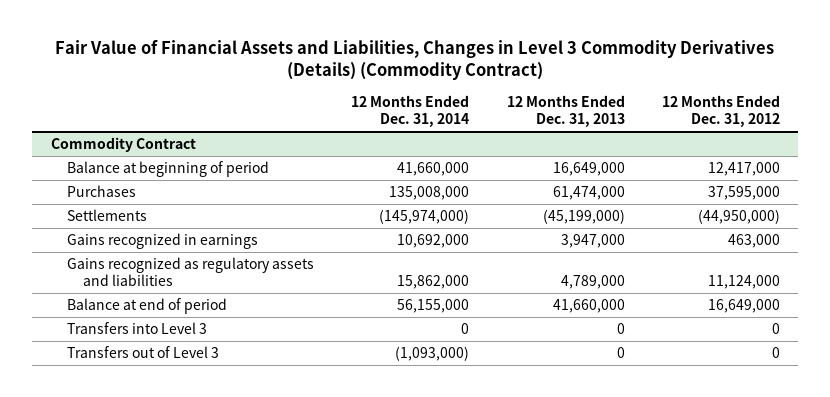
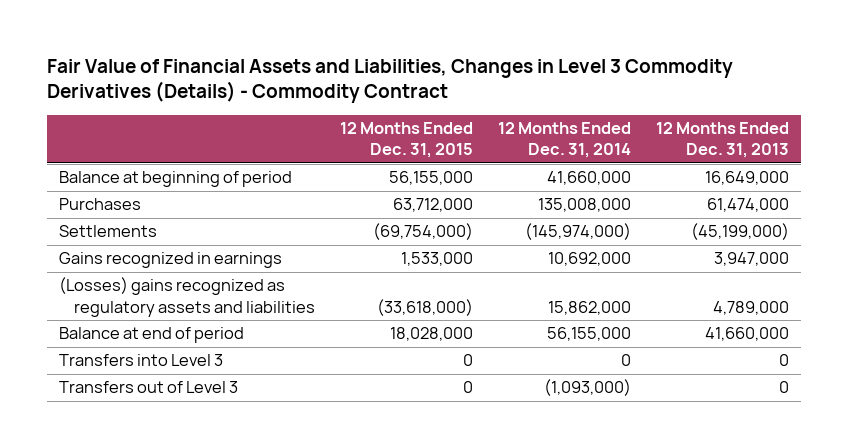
- Fair Value of Financial Assets and Liabilities, Changes in Level 3 Commodity Derivatives (Details) (Commodity Contract)
+ Fair Value of Financial Assets and Liabilities, Changes in Level 3 Commodity Derivatives (Details) - Commodity Contract
- | 12 Months Ended Dec. 31, 2014 | 12 Months Ended Dec. 31, 2013 | 12 Months Ended Dec. 31, 2012
+ | 12 Months Ended Dec. 31, 2015 | 12 Months Ended Dec. 31, 2014 | 12 Months Ended Dec. 31, 2013
- Commodity Contract
- Gains recognized as regulatory assets and liabilities | 15,862,000 | 4,789,000 | 11,124,000
+ (Losses) gains recognized as regulatory assets and liabilities | (33,618,000) | 15,862,000 | 4,789,000

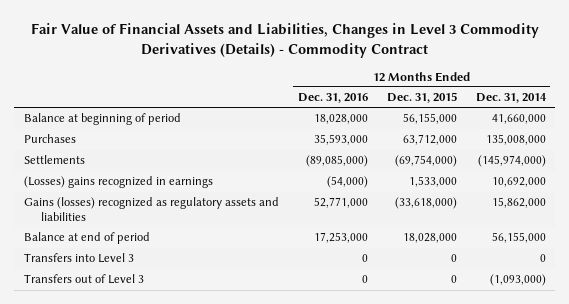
- | 12 Months Ended Dec. 31, 2015 | 12 Months Ended Dec. 31, 2014 | 12 Months Ended Dec. 31, 2013
+ | 12 Months Ended Dec. 31, 2016 | 12 Months Ended Dec. 31, 2015 | 12 Months Ended Dec. 31, 2014
- Gains recognized in earnings | 1,533,000 | 10,692,000 | 3,947,000
- (Losses) gains recognized as regulatory assets and liabilities | (33,618,000) | 15,862,000 | 4,789,000
+ (Losses) gains recognized in earnings | (54,000) | 1,533,000 | 10,692,000
+ Gains (losses) recognized as regulatory assets and liabilities | 52,771,000 | (33,618,000) | 15,862,000

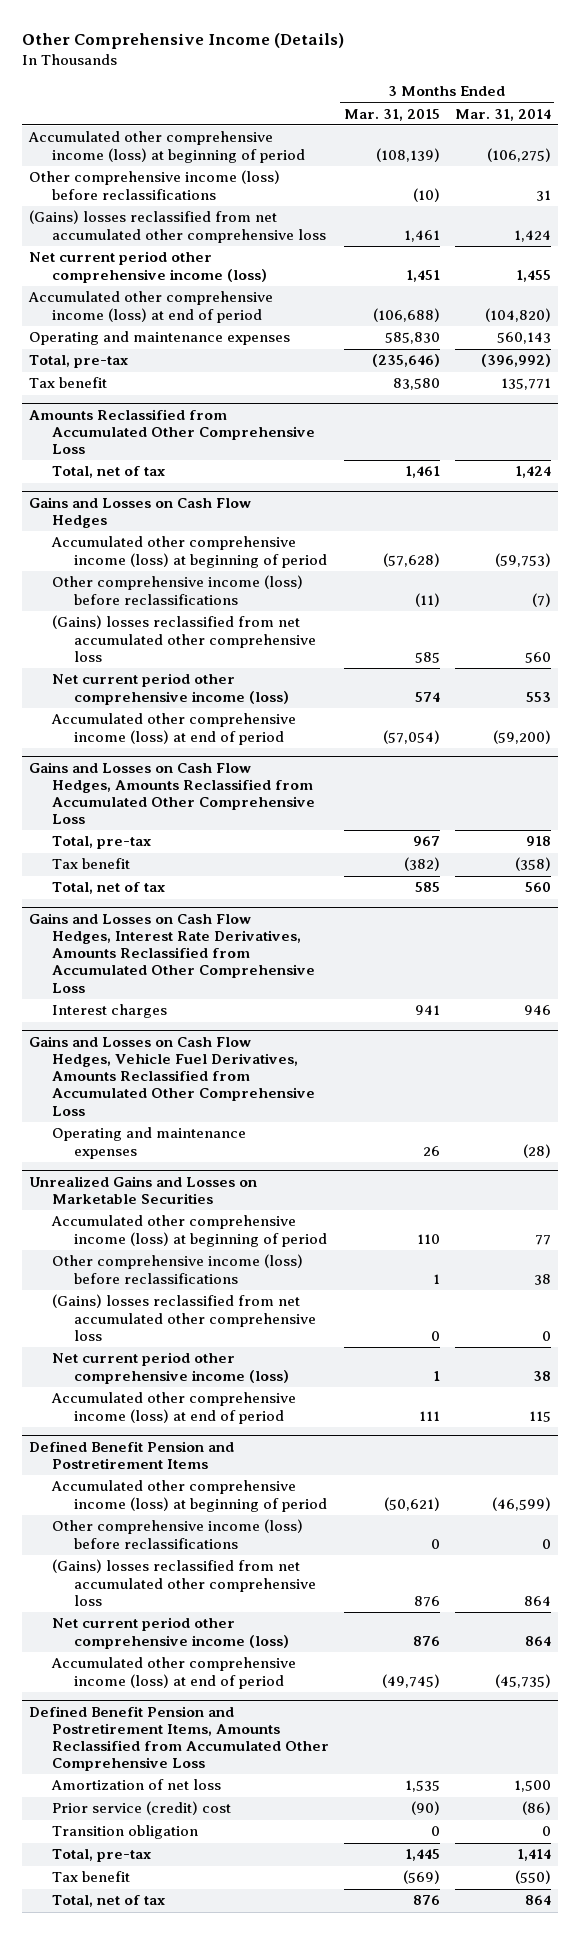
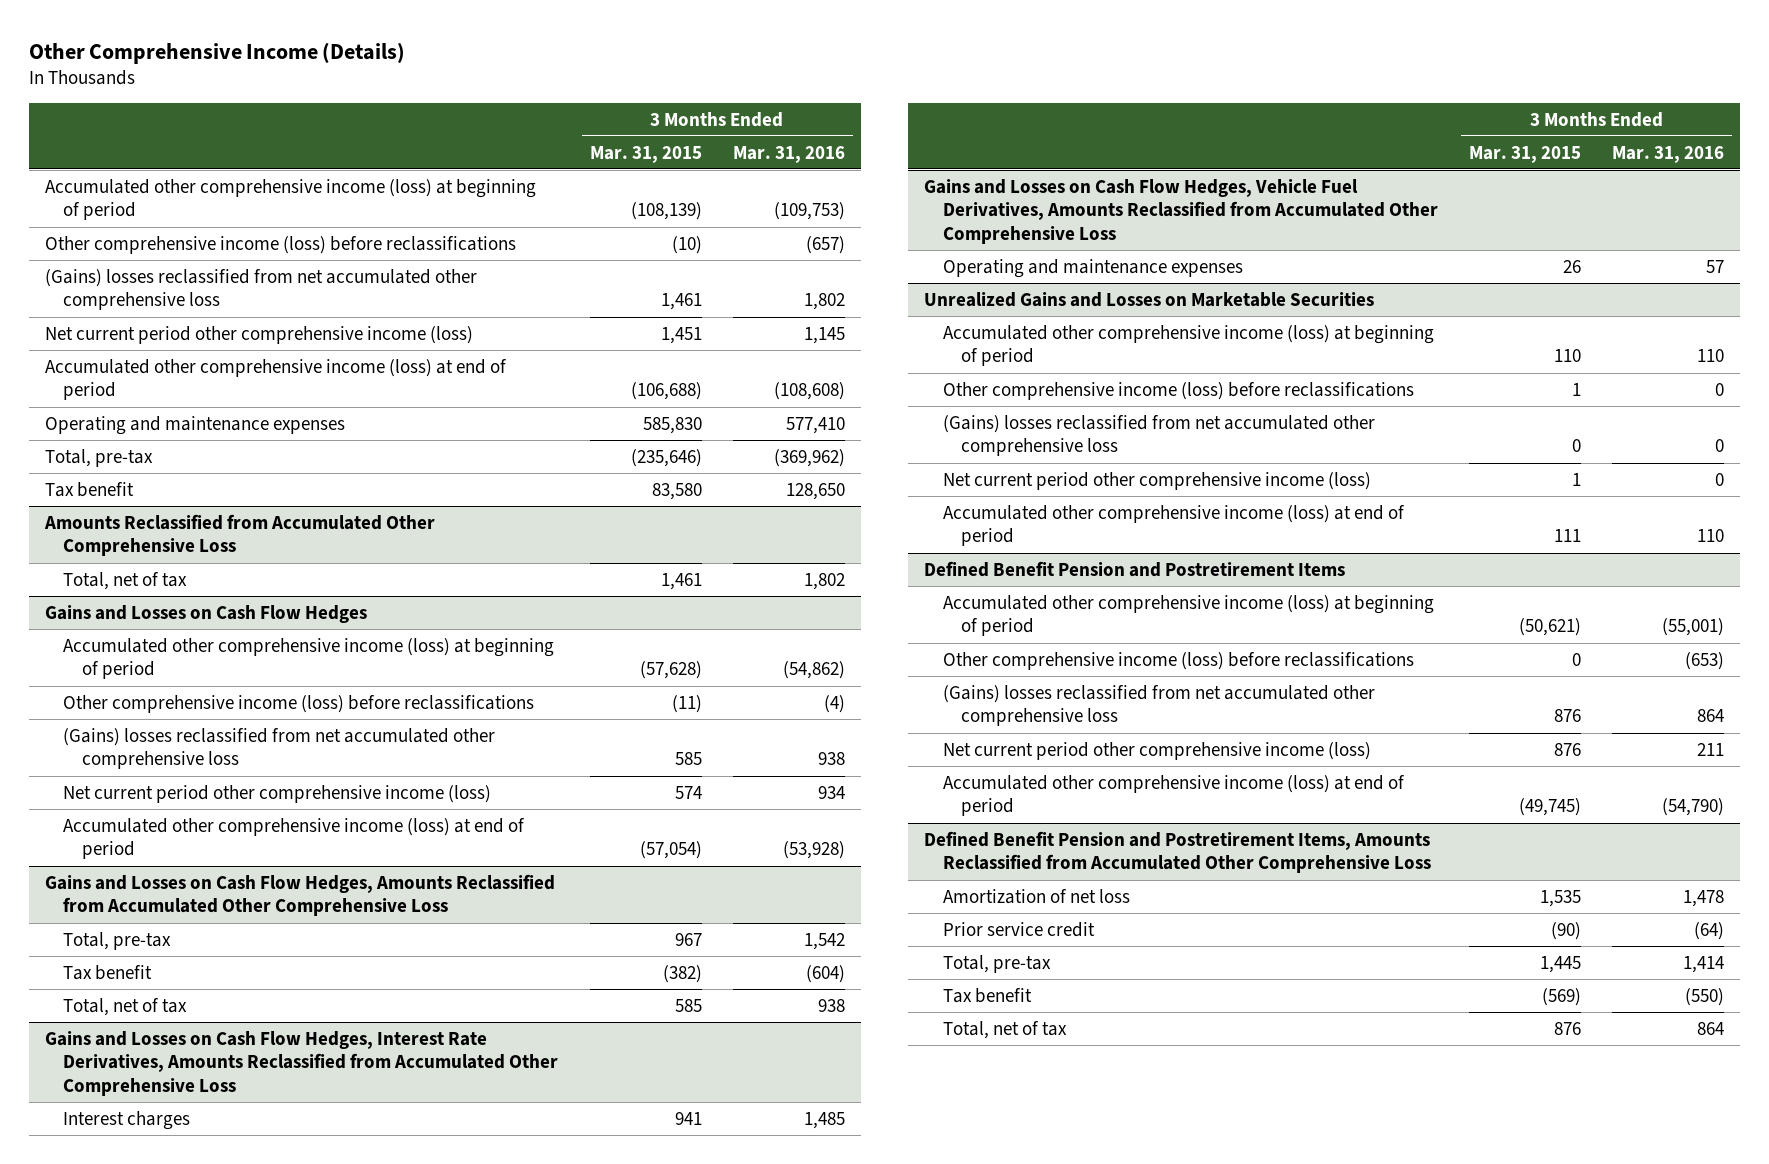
- | 3 Months Ended Mar. 31, 2015 | 3 Months Ended Mar. 31, 2014
+ | 3 Months Ended Mar. 31, 2015 | 3 Months Ended Mar. 31, 2016
@ Defined Benefit Pension and Postretirement Items, Amounts Reclassified from Accumulated Other Comprehensive Loss
- Prior service (credit) cost | (90) | (86)
- Transition obligation | 0 | 0
+ Prior service credit | (90) | (64)

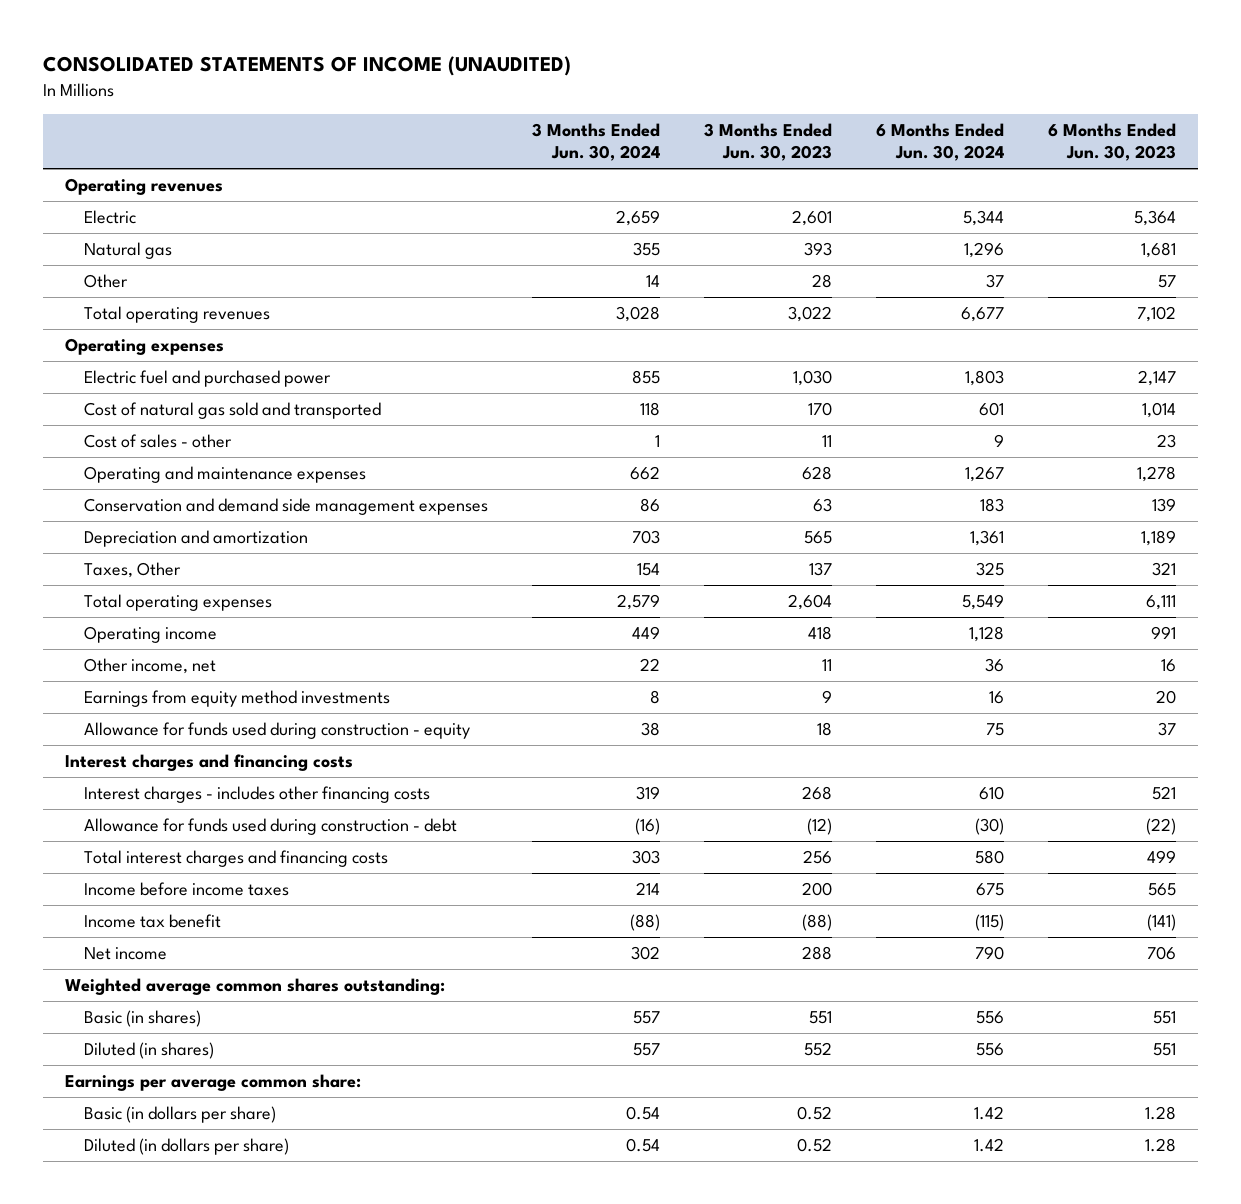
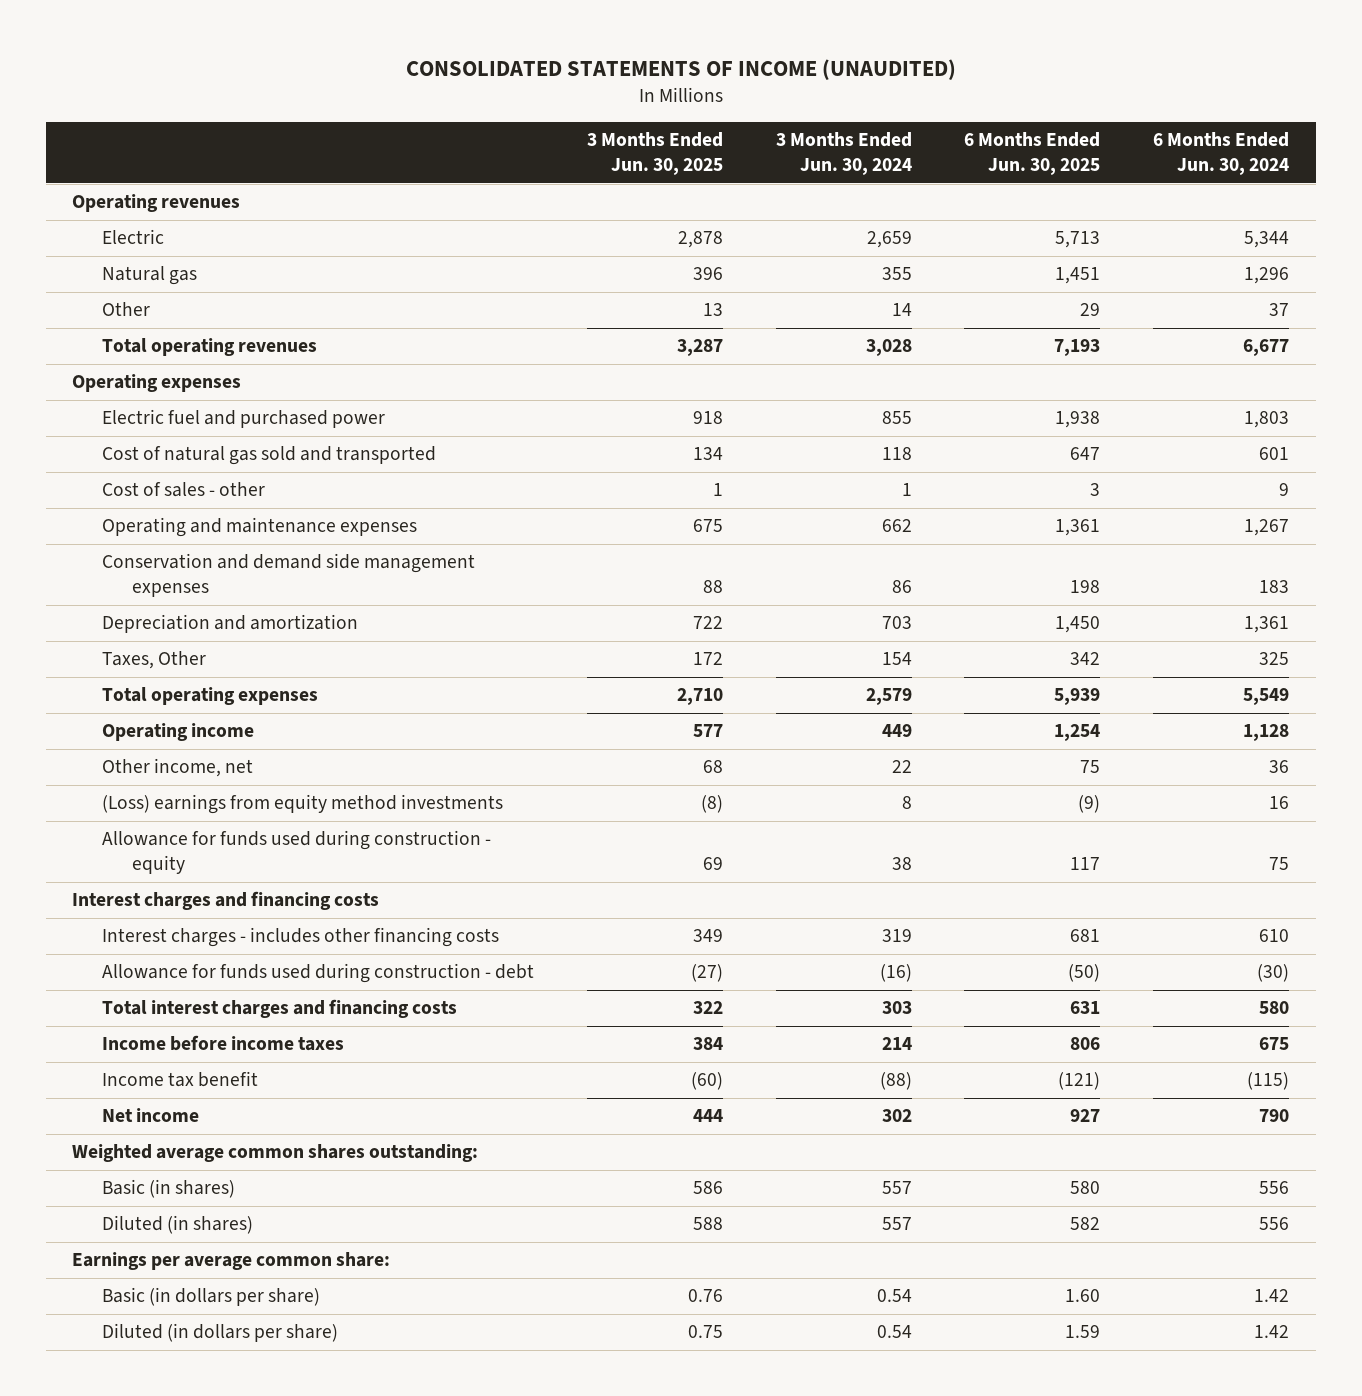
- | 3 Months Ended Jun. 30, 2024 | 3 Months Ended Jun. 30, 2023 | 6 Months Ended Jun. 30, 2024 | 6 Months Ended Jun. 30, 2023
+ | 3 Months Ended Jun. 30, 2025 | 3 Months Ended Jun. 30, 2024 | 6 Months Ended Jun. 30, 2025 | 6 Months Ended Jun. 30, 2024
- Earnings from equity method investments | 8 | 9 | 16 | 20
+ (Loss) earnings from equity method investments | (8) | 8 | (9) | 16

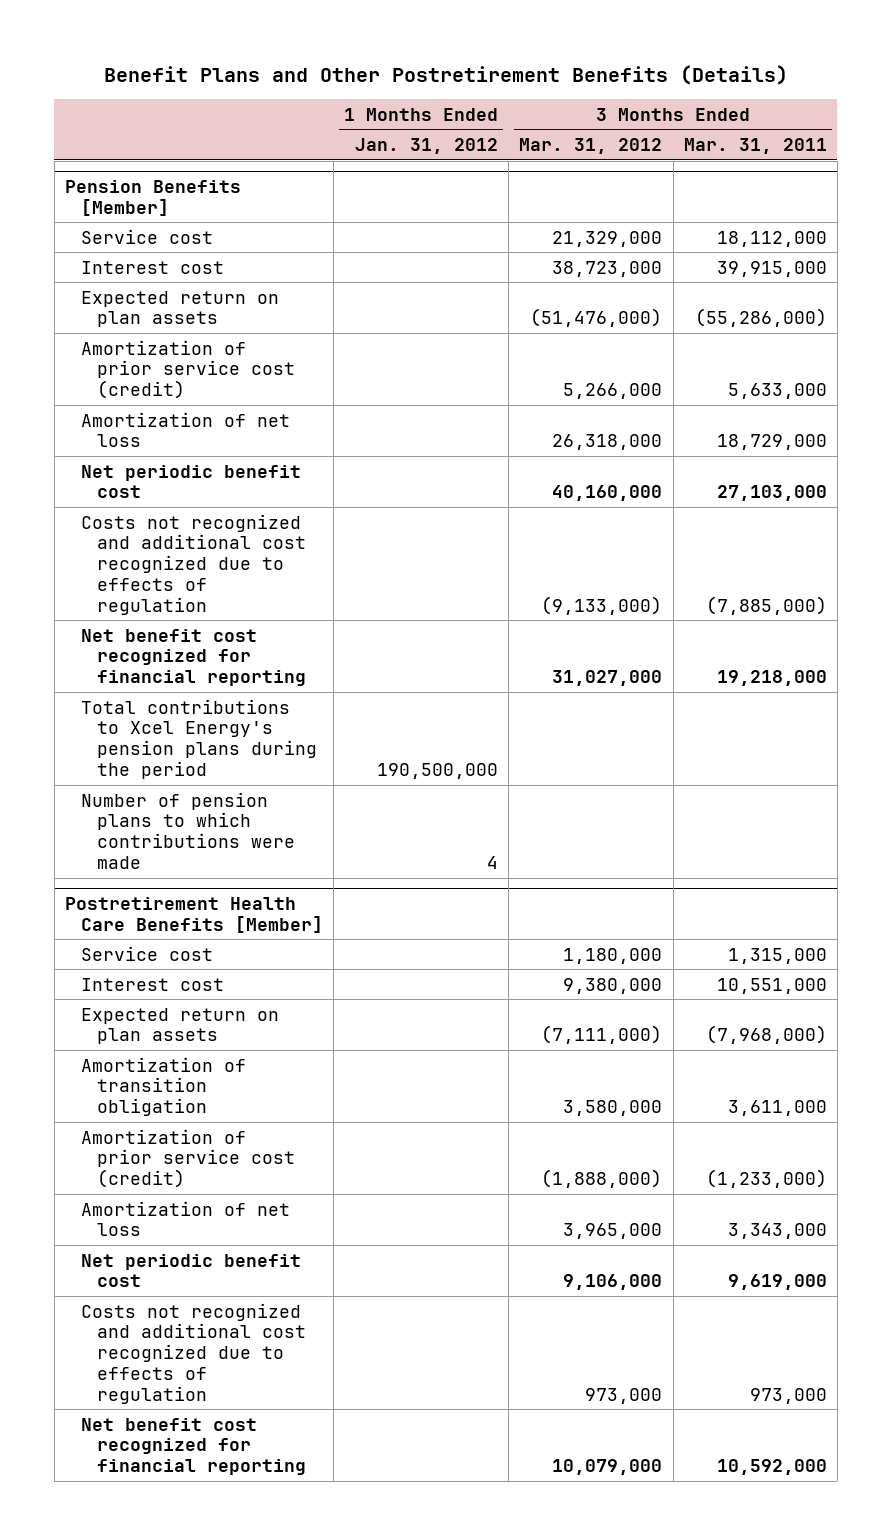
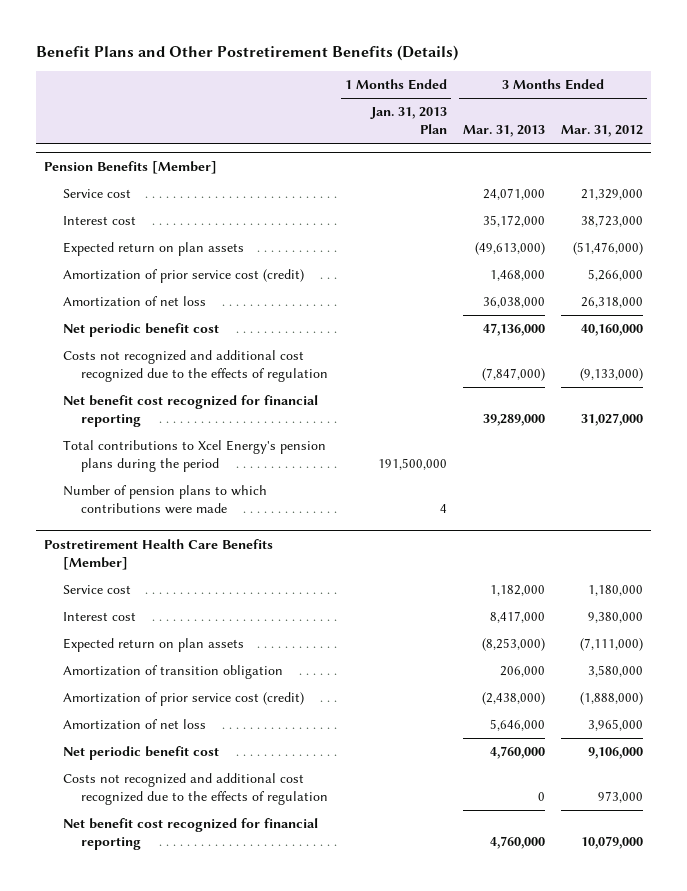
- | 1 Months Ended Jan. 31, 2012 | 3 Months Ended Mar. 31, 2012 | 3 Months Ended Mar. 31, 2011
+ | 1 Months Ended Jan. 31, 2013 Plan | 3 Months Ended Mar. 31, 2013 | 3 Months Ended Mar. 31, 2012
@ Pension Benefits [Member]
- Costs not recognized and additional cost recognized due to effects of regulation | | (9,133,000) | (7,885,000)
+ Costs not recognized and additional cost recognized due to the effects of regulation | | (7,847,000) | (9,133,000)
@ Postretirement Health Care Benefits [Member]
- Costs not recognized and additional cost recognized due to effects of regulation | | 973,000 | 973,000
+ Costs not recognized and additional cost recognized due to the effects of regulation | | 0 | 973,000

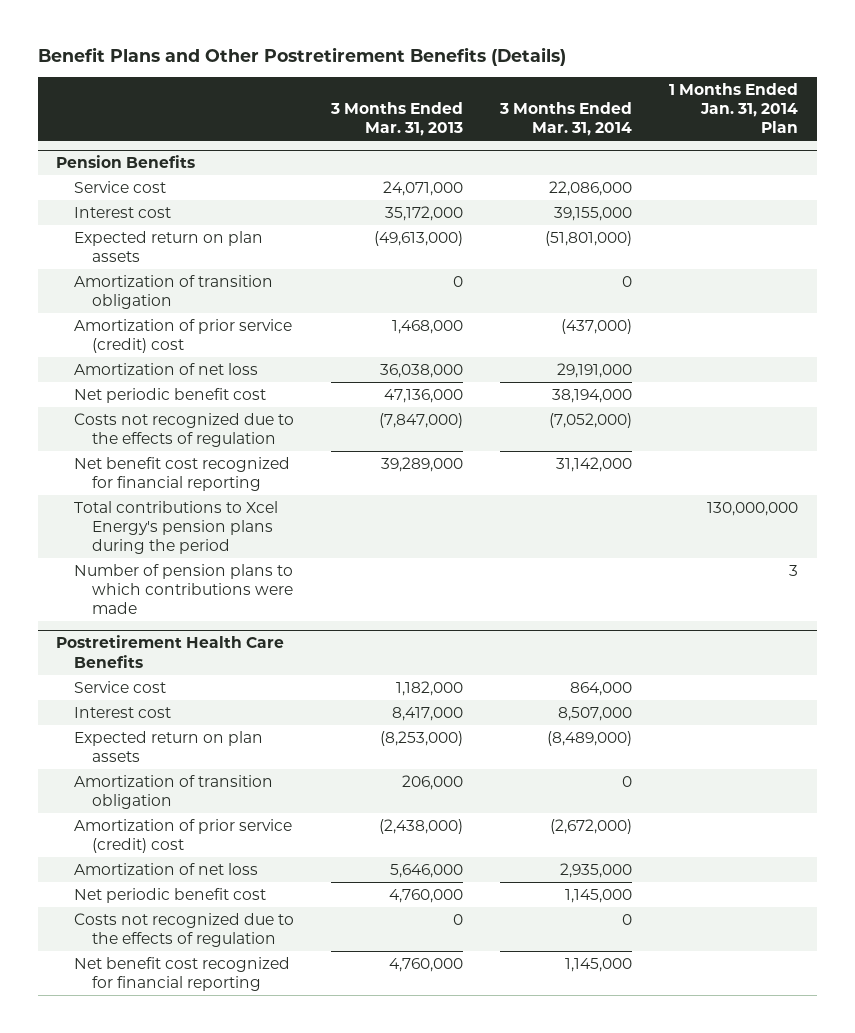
- | 1 Months Ended Jan. 31, 2013 Plan | 3 Months Ended Mar. 31, 2013 | 3 Months Ended Mar. 31, 2012
+ | 3 Months Ended Mar. 31, 2013 | 3 Months Ended Mar. 31, 2014 | 1 Months Ended Jan. 31, 2014 Plan
- Pension Benefits [Member]
+ Pension Benefits
- Amortization of prior service cost (credit) | | 1,468,000 | 5,266,000
+ Amortization of transition obligation | 0 | 0 |
+ Amortization of prior service (credit) cost | 1,468,000 | (437,000) |
- Costs not recognized and additional cost recognized due to the effects of regulation | | (7,847,000) | (9,133,000)
+ Costs not recognized due to the effects of regulation | (7,847,000) | (7,052,000) |
- Postretirement Health Care Benefits [Member]
+ Postretirement Health Care Benefits
- Amortization of prior service cost (credit) | | (2,438,000) | (1,888,000)
+ Amortization of prior service (credit) cost | (2,438,000) | (2,672,000) |
- Costs not recognized and additional cost recognized due to the effects of regulation | | 0 | 973,000
+ Costs not recognized due to the effects of regulation | 0 | 0 |

